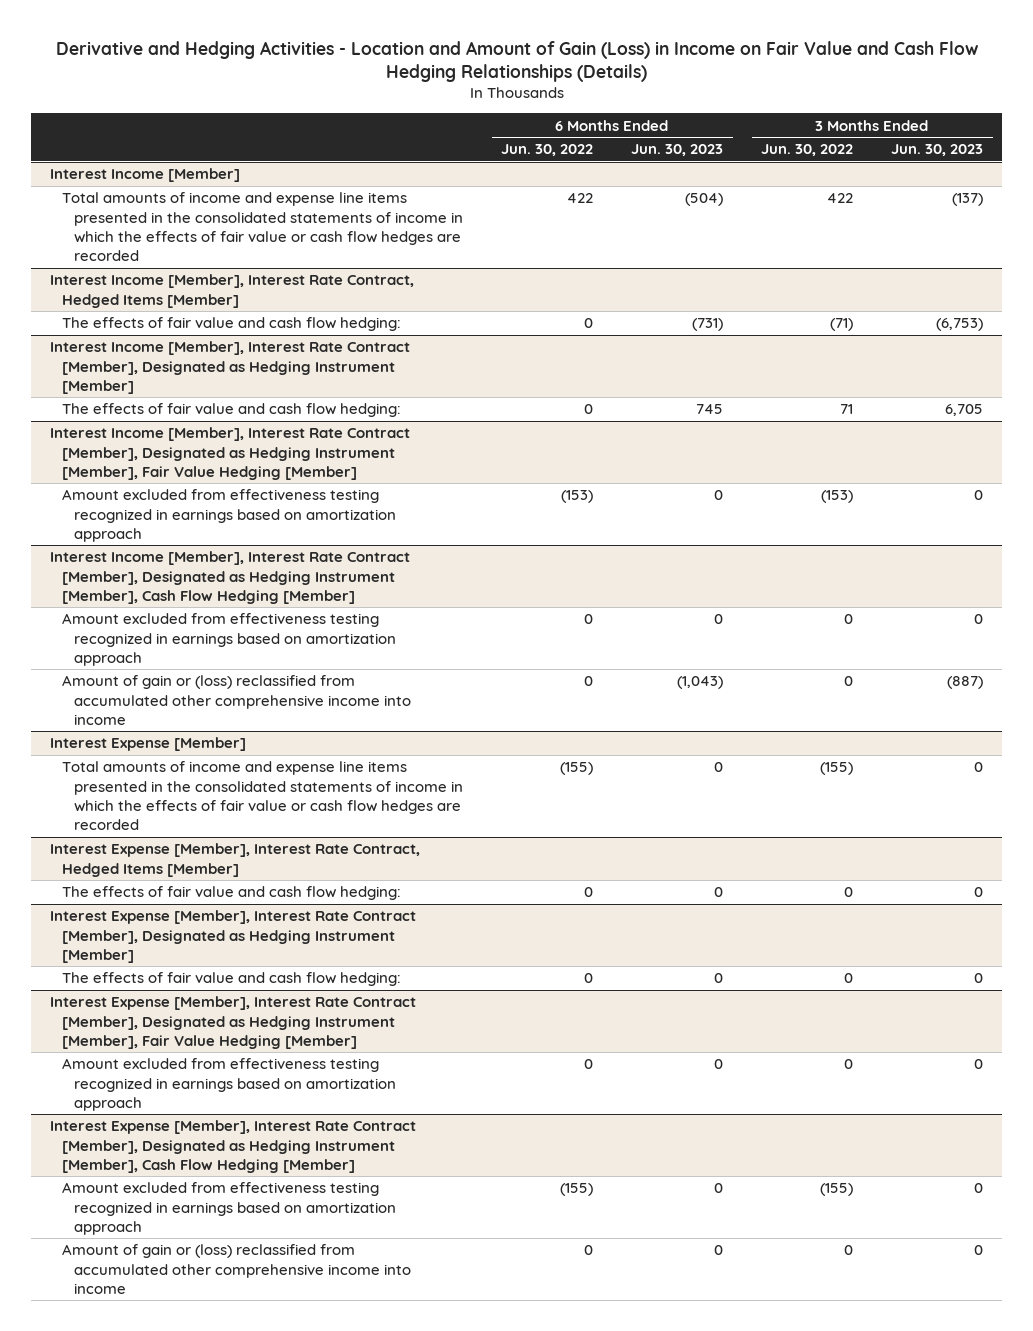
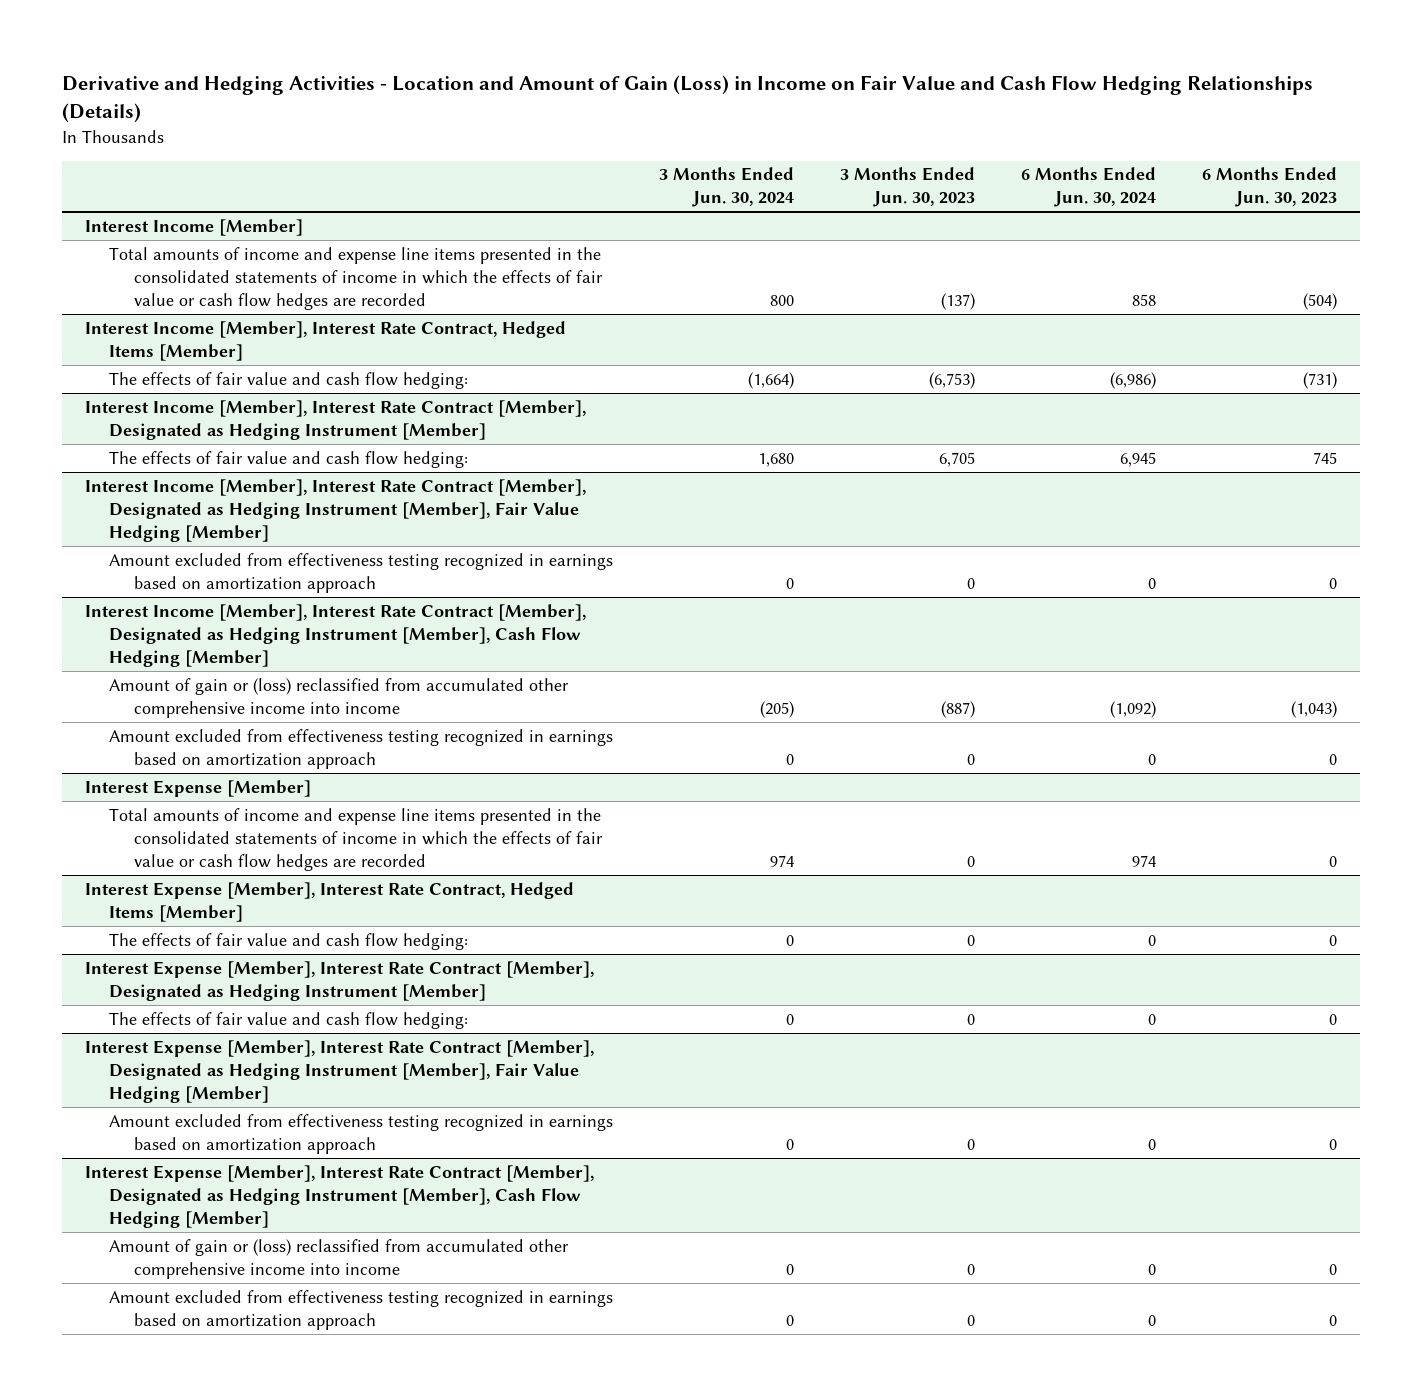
- | 6 Months Ended Jun. 30, 2022 | 6 Months Ended Jun. 30, 2023 | 3 Months Ended Jun. 30, 2022 | 3 Months Ended Jun. 30, 2023
+ | 3 Months Ended Jun. 30, 2024 | 3 Months Ended Jun. 30, 2023 | 6 Months Ended Jun. 30, 2024 | 6 Months Ended Jun. 30, 2023
@ Interest Income [Member], Interest Rate Contract [Member], Designated as Hedging Instrument [Member], Cash Flow Hedging [Member]
moved down: Amount excluded from effectiveness testing recognized in earnings based on amortization approach | 0 | 0 | 0 | 0
@ Interest Expense [Member], Interest Rate Contract [Member], Designated as Hedging Instrument [Member], Cash Flow Hedging [Member]
moved down: Amount excluded from effectiveness testing recognized in earnings based on amortization approach | 0 | 0 | 0 | 0

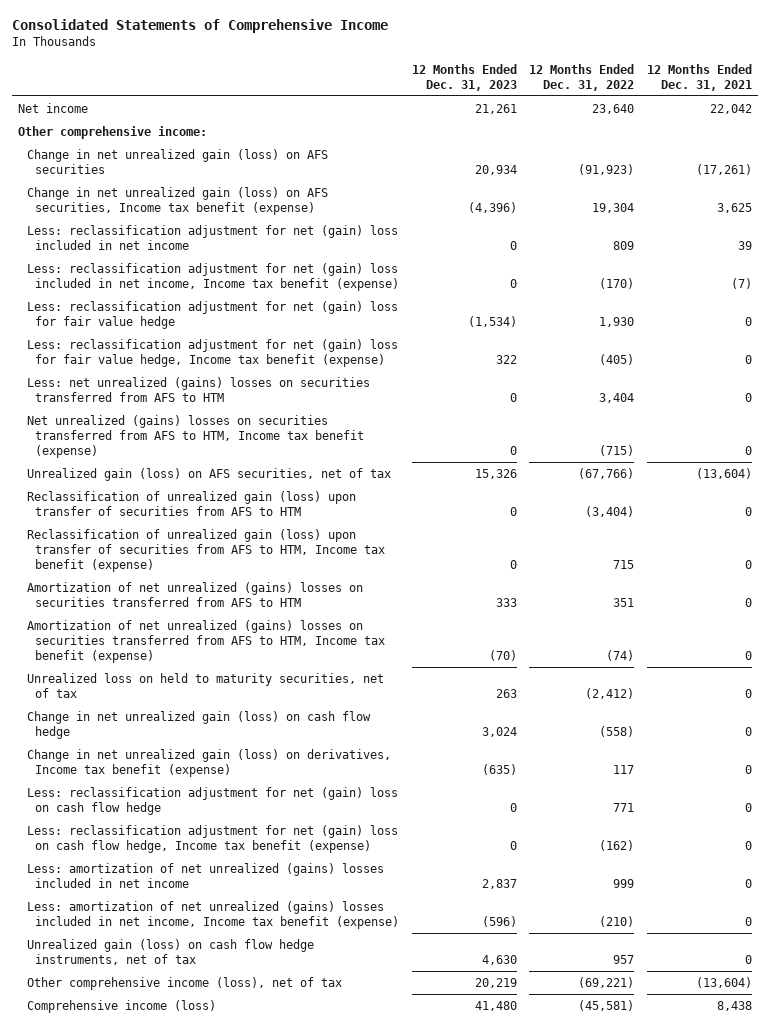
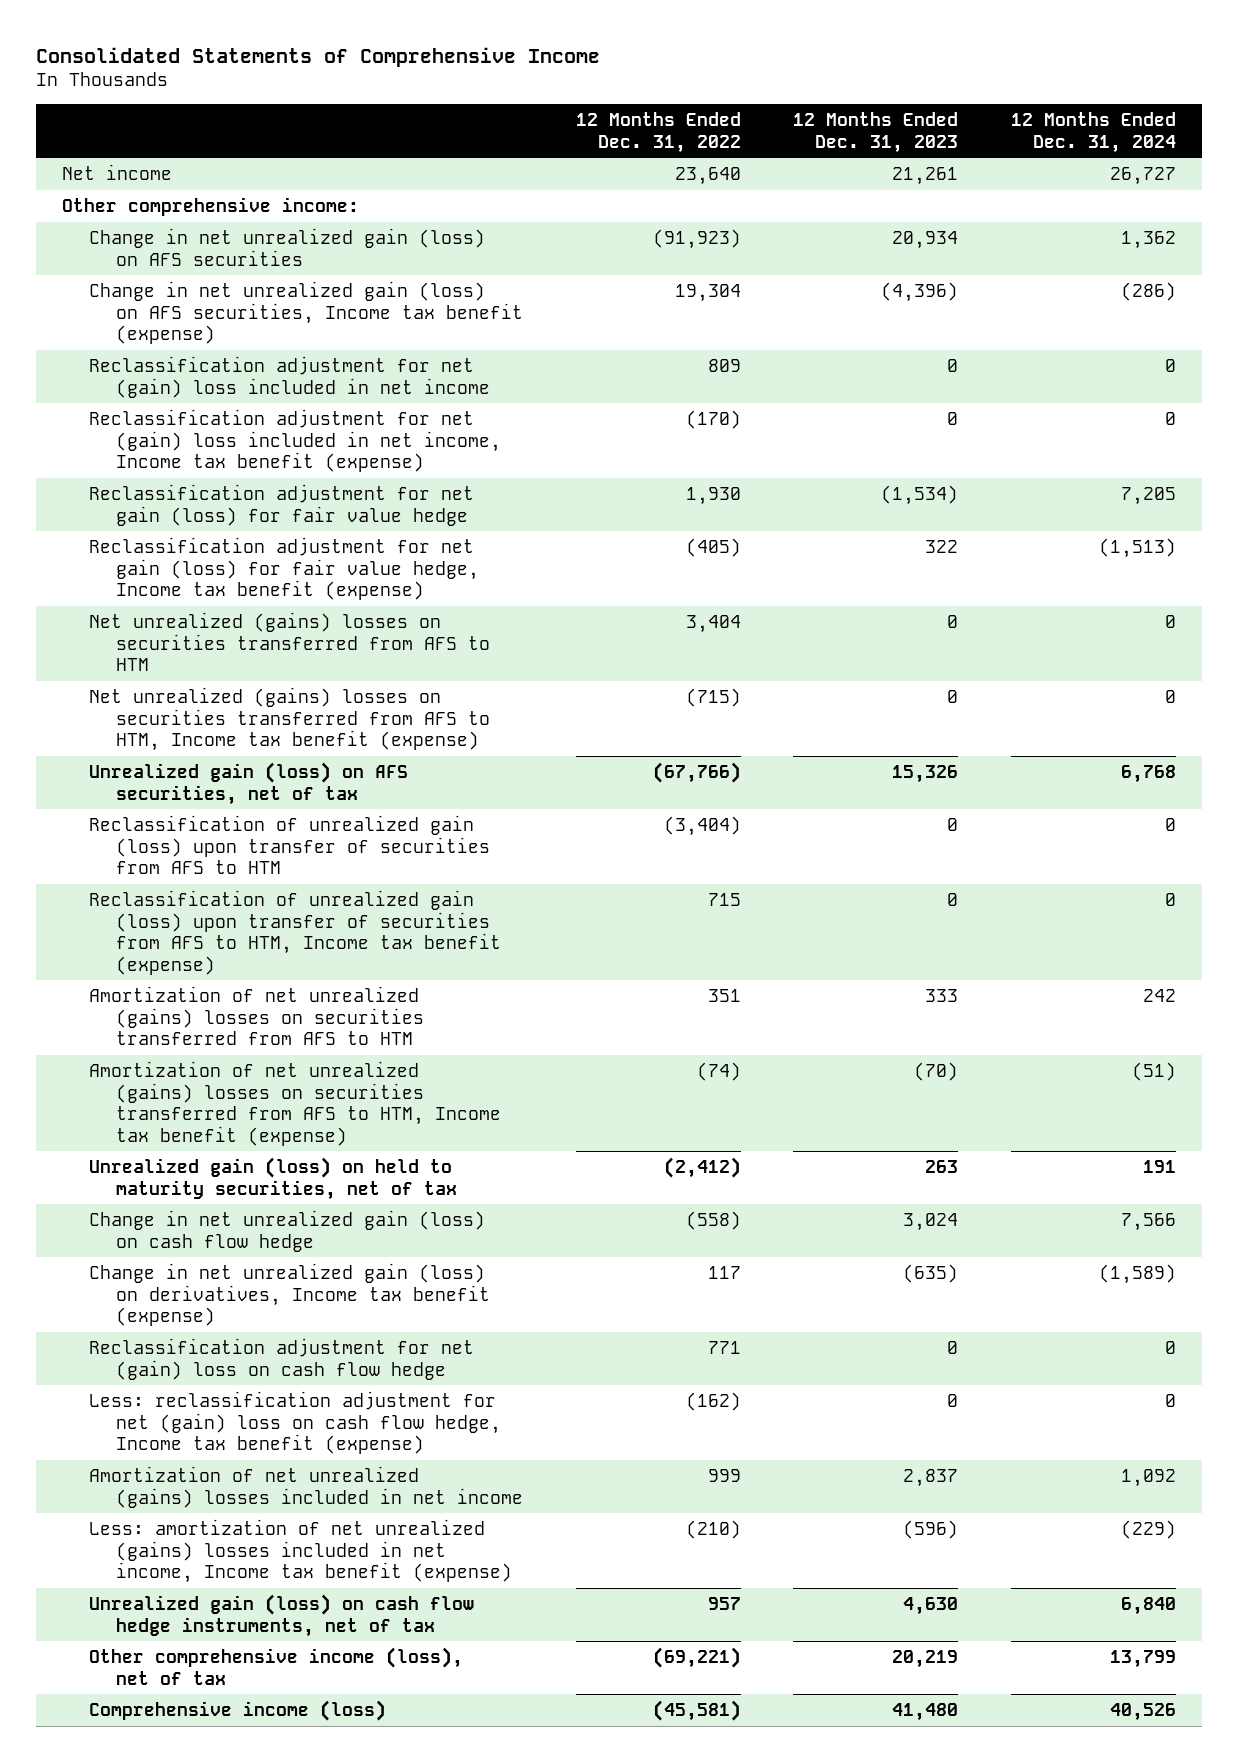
- | 12 Months Ended Dec. 31, 2023 | 12 Months Ended Dec. 31, 2022 | 12 Months Ended Dec. 31, 2021
+ | 12 Months Ended Dec. 31, 2022 | 12 Months Ended Dec. 31, 2023 | 12 Months Ended Dec. 31, 2024
- Less: reclassification adjustment for net (gain) loss included in net income | 0 | 809 | 39
- Less: reclassification adjustment for net (gain) loss included in net income, Income tax benefit (expense) | 0 | (170) | (7)
- Less: reclassification adjustment for net (gain) loss for fair value hedge | (1,534) | 1,930 | 0
- Less: reclassification adjustment for net (gain) loss for fair value hedge, Income tax benefit (expense) | 322 | (405) | 0
- Less: net unrealized (gains) losses on securities transferred from AFS to HTM | 0 | 3,404 | 0
+ Reclassification adjustment for net (gain) loss included in net income | 809 | 0 | 0
+ Reclassification adjustment for net (gain) loss included in net income, Income tax benefit (expense) | (170) | 0 | 0
+ Reclassification adjustment for net gain (loss) for fair value hedge | 1,930 | (1,534) | 7,205
+ Reclassification adjustment for net gain (loss) for fair value hedge, Income tax benefit (expense) | (405) | 322 | (1,513)
+ Net unrealized (gains) losses on securities transferred from AFS to HTM | 3,404 | 0 | 0
- Unrealized loss on held to maturity securities, net of tax | 263 | (2,412) | 0
+ Unrealized gain (loss) on held to maturity securities, net of tax | (2,412) | 263 | 191
- Less: reclassification adjustment for net (gain) loss on cash flow hedge | 0 | 771 | 0
+ Reclassification adjustment for net (gain) loss on cash flow hedge | 771 | 0 | 0
- Less: amortization of net unrealized (gains) losses included in net income | 2,837 | 999 | 0
+ Amortization of net unrealized (gains) losses included in net income | 999 | 2,837 | 1,092

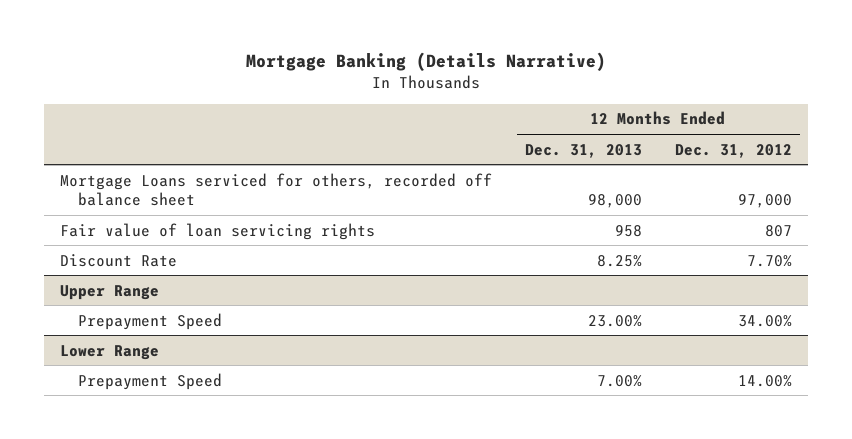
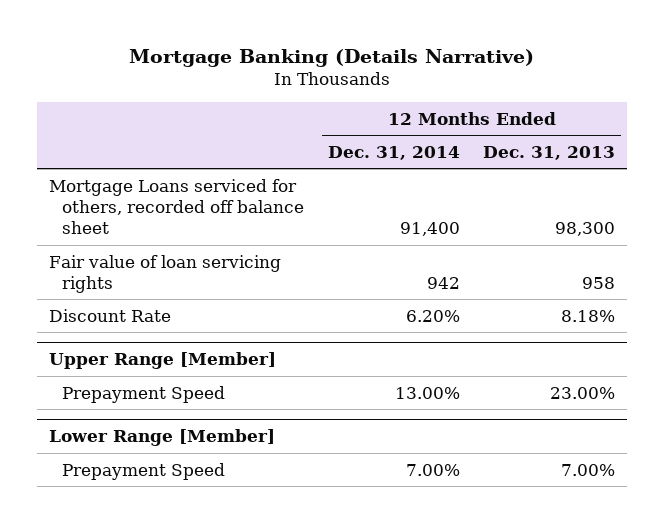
- | 12 Months Ended Dec. 31, 2013 | 12 Months Ended Dec. 31, 2012
+ | 12 Months Ended Dec. 31, 2014 | 12 Months Ended Dec. 31, 2013
- Mortgage Loans serviced for others, recorded off balance sheet | 98,000 | 97,000
+ Mortgage Loans serviced for others, recorded off balance sheet | 91,400 | 98,300
- Discount Rate | 8.25% | 7.70%
- Upper Range
+ Discount Rate | 6.20% | 8.18%
+ Upper Range [Member]
- Lower Range
+ Lower Range [Member]

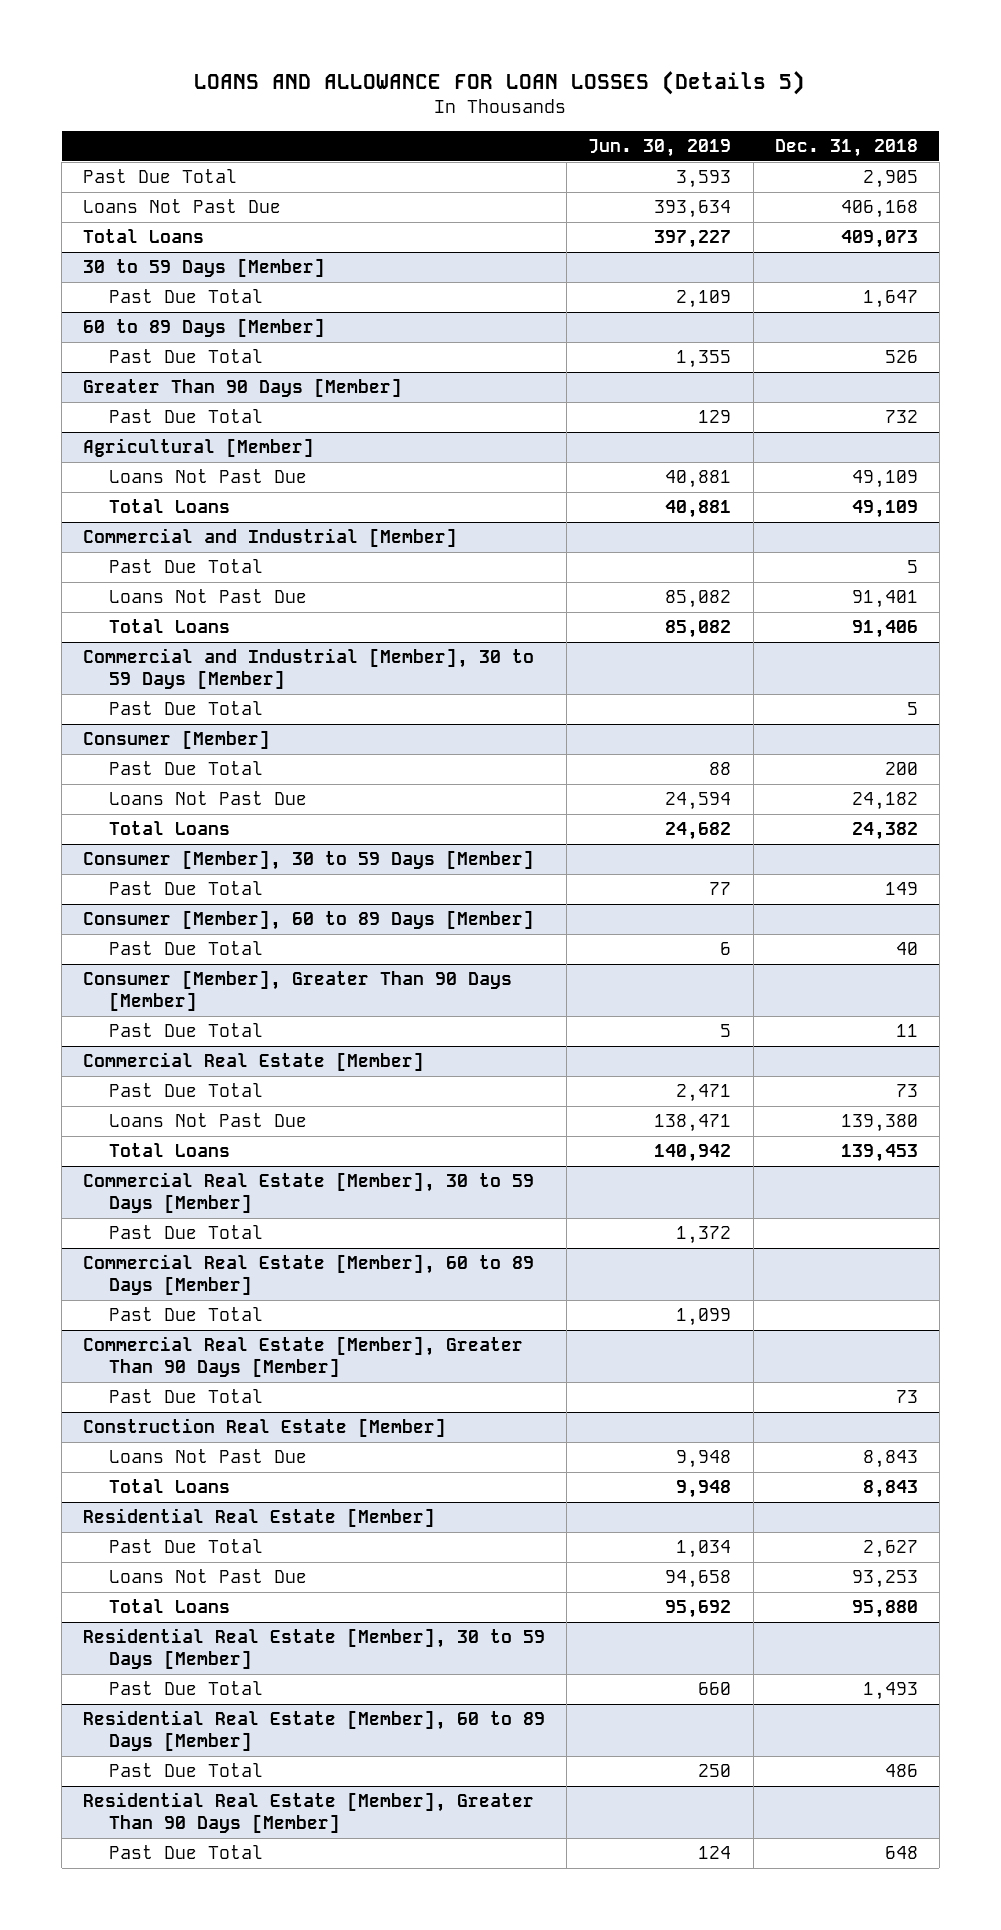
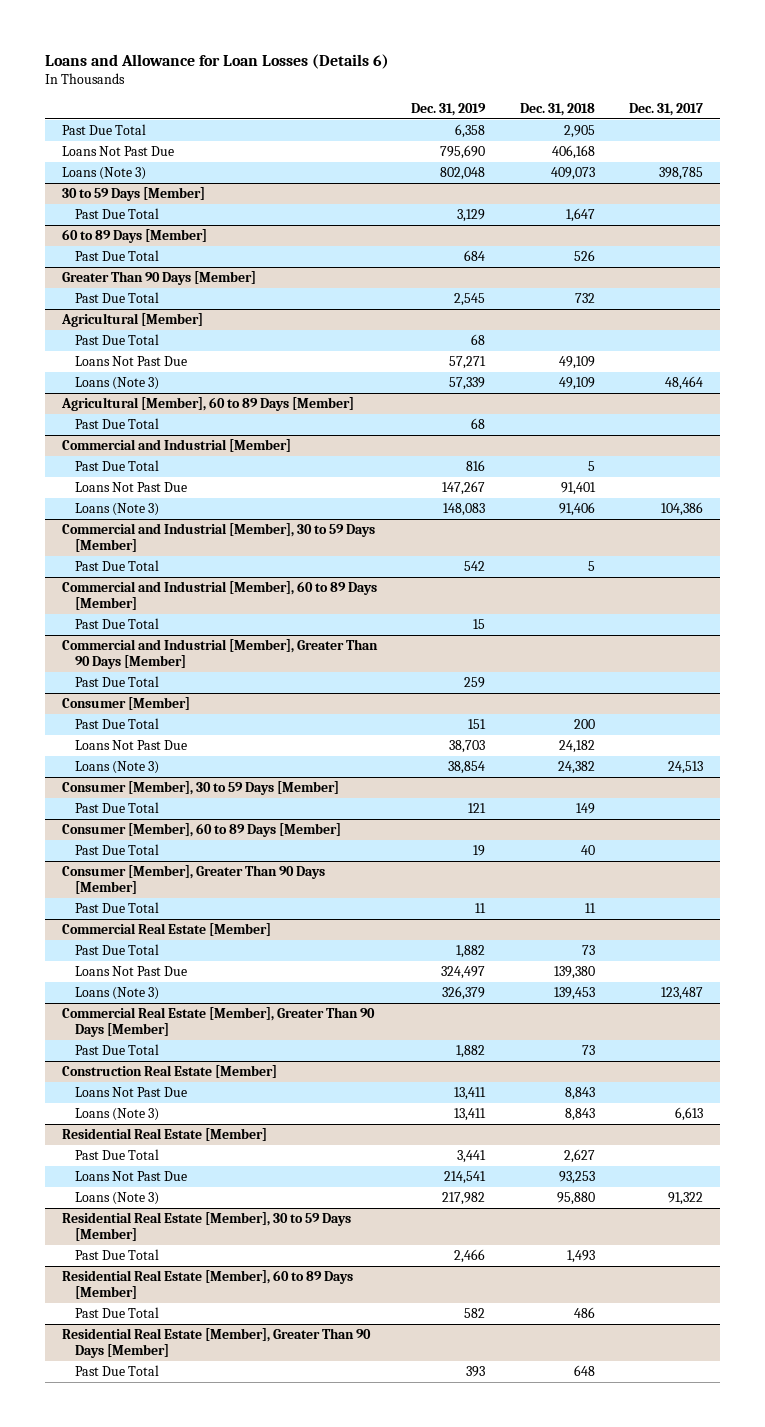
- LOANS AND ALLOWANCE FOR LOAN LOSSES (Details 5)
+ Loans and Allowance for Loan Losses (Details 6)
- | Jun. 30, 2019 | Dec. 31, 2018
+ | Dec. 31, 2019 | Dec. 31, 2018 | Dec. 31, 2017
- Total Loans | 397,227 | 409,073
+ Loans (Note 3) | 802,048 | 409,073 | 398,785
@ Agricultural [Member]
+ Past Due Total | 68 | |
- Total Loans | 40,881 | 49,109
+ Loans (Note 3) | 57,339 | 49,109 | 48,464
+ Agricultural [Member], 60 to 89 Days [Member]
+ Past Due Total | 68 | |
@ Commercial and Industrial [Member]
- Total Loans | 85,082 | 91,406
+ Loans (Note 3) | 148,083 | 91,406 | 104,386
+ Commercial and Industrial [Member], 60 to 89 Days [Member]
+ Past Due Total | 15 | |
+ Commercial and Industrial [Member], Greater Than 90 Days [Member]
+ Past Due Total | 259 | |
@ Consumer [Member]
- Total Loans | 24,682 | 24,382
+ Loans (Note 3) | 38,854 | 24,382 | 24,513
@ Commercial Real Estate [Member]
- Total Loans | 140,942 | 139,453
- Commercial Real Estate [Member], 30 to 59 Days [Member]
- Past Due Total | 1,372 |
- Commercial Real Estate [Member], 60 to 89 Days [Member]
- Past Due Total | 1,099 |
@ Commercial Real Estate [Member]
+ Loans (Note 3) | 326,379 | 139,453 | 123,487
@ Construction Real Estate [Member]
- Total Loans | 9,948 | 8,843
+ Loans (Note 3) | 13,411 | 8,843 | 6,613
@ Residential Real Estate [Member]
- Total Loans | 95,692 | 95,880
+ Loans (Note 3) | 217,982 | 95,880 | 91,322

